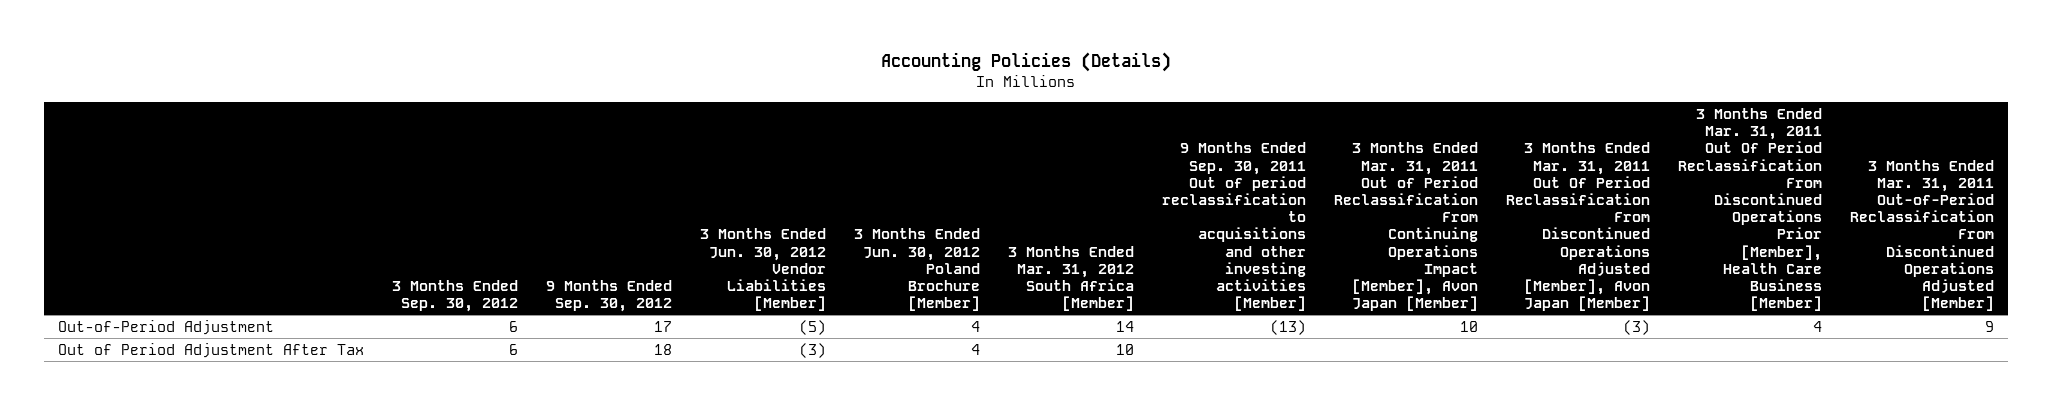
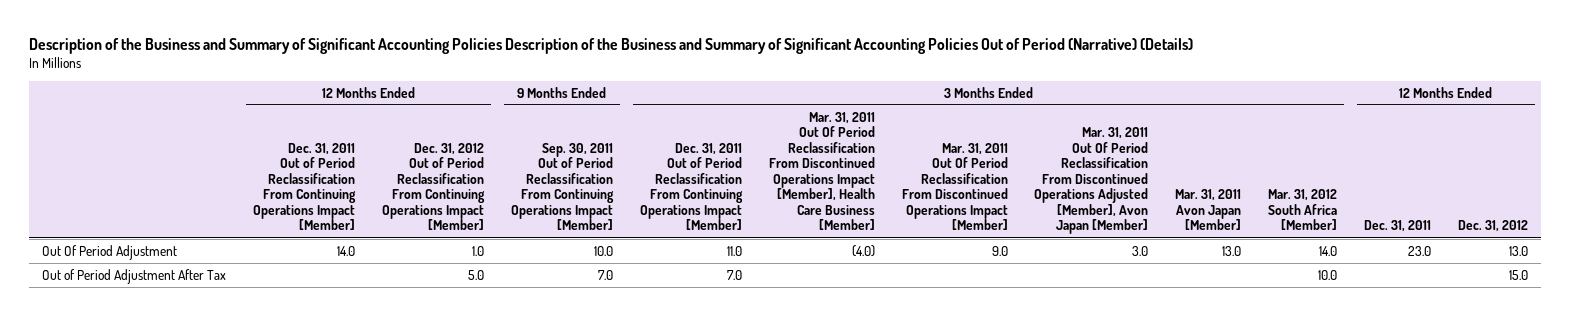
- Accounting Policies (Details)
+ Description of the Business and Summary of Significant Accounting Policies Description of the Business and Summary of Significant Accounting Policies Out of Period (Narrative) (Details)
- | 3 Months Ended Sep. 30, 2012 | 9 Months Ended Sep. 30, 2012 | 3 Months Ended Jun. 30, 2012 Vendor Liabilities [Member] | 3 Months Ended Jun. 30, 2012 Poland Brochure [Member] | 3 Months Ended Mar. 31, 2012 South Africa [Member] | 9 Months Ended Sep. 30, 2011 Out of period reclassification to acquisitions and other investing activities [Member] | 3 Months Ended Mar. 31, 2011 Out of Period Reclassification From Continuing Operations Impact [Member], Avon Japan [Member] | 3 Months Ended Mar. 31, 2011 Out Of Period Reclassification From Discontinued Operations Adjusted [Member], Avon Japan [Member] | 3 Months Ended Mar. 31, 2011 Out Of Period Reclassification From Discontinued Operations Prior [Member], Health Care Business [Member] | 3 Months Ended Mar. 31, 2011 Out-of-Period Reclassification From Discontinued Operations Adjusted [Member]
+ | 12 Months Ended Dec. 31, 2011 Out of Period Reclassification From Continuing Operations Impact [Member] | 12 Months Ended Dec. 31, 2012 Out of Period Reclassification From Continuing Operations Impact [Member] | 9 Months Ended Sep. 30, 2011 Out of Period Reclassification From Continuing Operations Impact [Member] | 3 Months Ended Dec. 31, 2011 Out of Period Reclassification From Continuing Operations Impact [Member] | 3 Months Ended Mar. 31, 2011 Out Of Period Reclassification From Discontinued Operations Impact [Member], Health Care Business [Member] | 3 Months Ended Mar. 31, 2011 Out Of Period Reclassification From Discontinued Operations Impact [Member] | 3 Months Ended Mar. 31, 2011 Out Of Period Reclassification From Discontinued Operations Adjusted [Member], Avon Japan [Member] | 3 Months Ended Mar. 31, 2011 Avon Japan [Member] | 3 Months Ended Mar. 31, 2012 South Africa [Member] | 12 Months Ended Dec. 31, 2011 | 12 Months Ended Dec. 31, 2012
- Out-of-Period Adjustment | 6 | 17 | (5) | 4 | 14 | (13) | 10 | (3) | 4 | 9
- Out of Period Adjustment After Tax | 6 | 18 | (3) | 4 | 10 | | | | |
+ Out Of Period Adjustment | 14.0 | 1.0 | 10.0 | 11.0 | (4.0) | 9.0 | 3.0 | 13.0 | 14.0 | 23.0 | 13.0
+ Out of Period Adjustment After Tax | | 5.0 | 7.0 | 7.0 | | | | | 10.0 | | 15.0

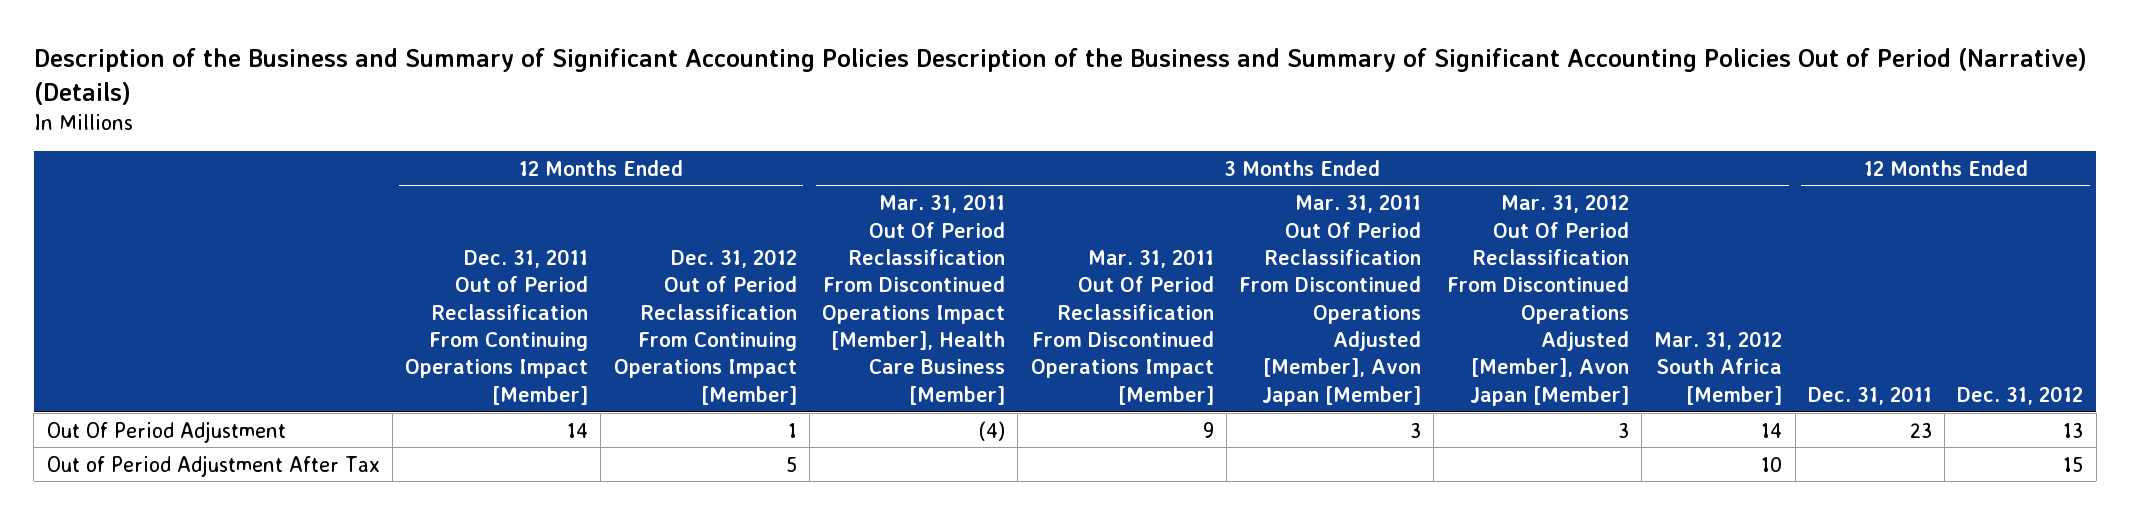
- | 12 Months Ended Dec. 31, 2011 Out of Period Reclassification From Continuing Operations Impact [Member] | 12 Months Ended Dec. 31, 2012 Out of Period Reclassification From Continuing Operations Impact [Member] | 9 Months Ended Sep. 30, 2011 Out of Period Reclassification From Continuing Operations Impact [Member] | 3 Months Ended Dec. 31, 2011 Out of Period Reclassification From Continuing Operations Impact [Member] | 3 Months Ended Mar. 31, 2011 Out Of Period Reclassification From Discontinued Operations Impact [Member], Health Care Business [Member] | 3 Months Ended Mar. 31, 2011 Out Of Period Reclassification From Discontinued Operations Impact [Member] | 3 Months Ended Mar. 31, 2011 Out Of Period Reclassification From Discontinued Operations Adjusted [Member], Avon Japan [Member] | 3 Months Ended Mar. 31, 2011 Avon Japan [Member] | 3 Months Ended Mar. 31, 2012 South Africa [Member] | 12 Months Ended Dec. 31, 2011 | 12 Months Ended Dec. 31, 2012
+ | 12 Months Ended Dec. 31, 2011 Out of Period Reclassification From Continuing Operations Impact [Member] | 12 Months Ended Dec. 31, 2012 Out of Period Reclassification From Continuing Operations Impact [Member] | 3 Months Ended Mar. 31, 2011 Out Of Period Reclassification From Discontinued Operations Impact [Member], Health Care Business [Member] | 3 Months Ended Mar. 31, 2011 Out Of Period Reclassification From Discontinued Operations Impact [Member] | 3 Months Ended Mar. 31, 2011 Out Of Period Reclassification From Discontinued Operations Adjusted [Member], Avon Japan [Member] | 3 Months Ended Mar. 31, 2012 Out Of Period Reclassification From Discontinued Operations Adjusted [Member], Avon Japan [Member] | 3 Months Ended Mar. 31, 2012 South Africa [Member] | 12 Months Ended Dec. 31, 2011 | 12 Months Ended Dec. 31, 2012
- Out Of Period Adjustment | 14.0 | 1.0 | 10.0 | 11.0 | (4.0) | 9.0 | 3.0 | 13.0 | 14.0 | 23.0 | 13.0
- Out of Period Adjustment After Tax | | 5.0 | 7.0 | 7.0 | | | | | 10.0 | | 15.0
+ Out Of Period Adjustment | 14 | 1 | (4) | 9 | 3 | 3 | 14 | 23 | 13
+ Out of Period Adjustment After Tax | | 5 | | | | | 10 | | 15

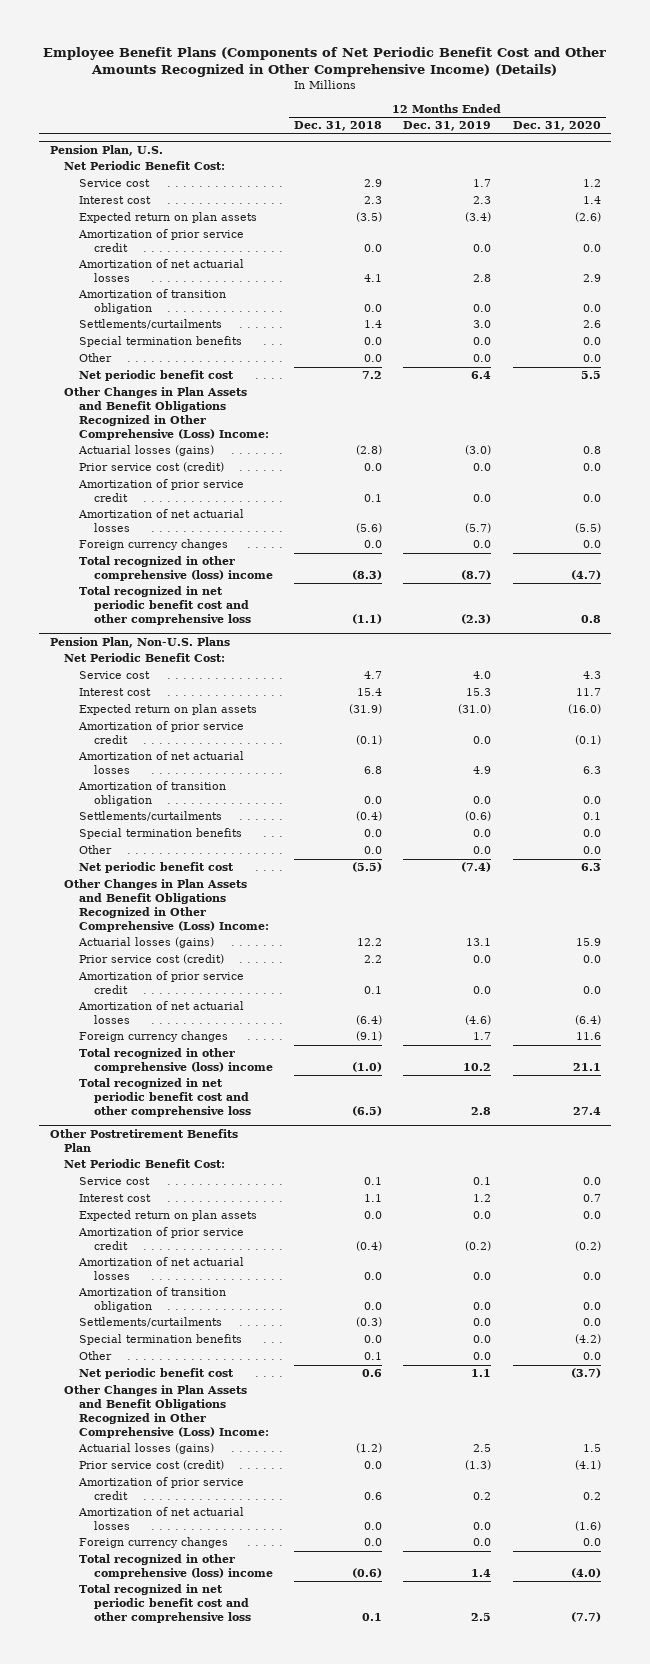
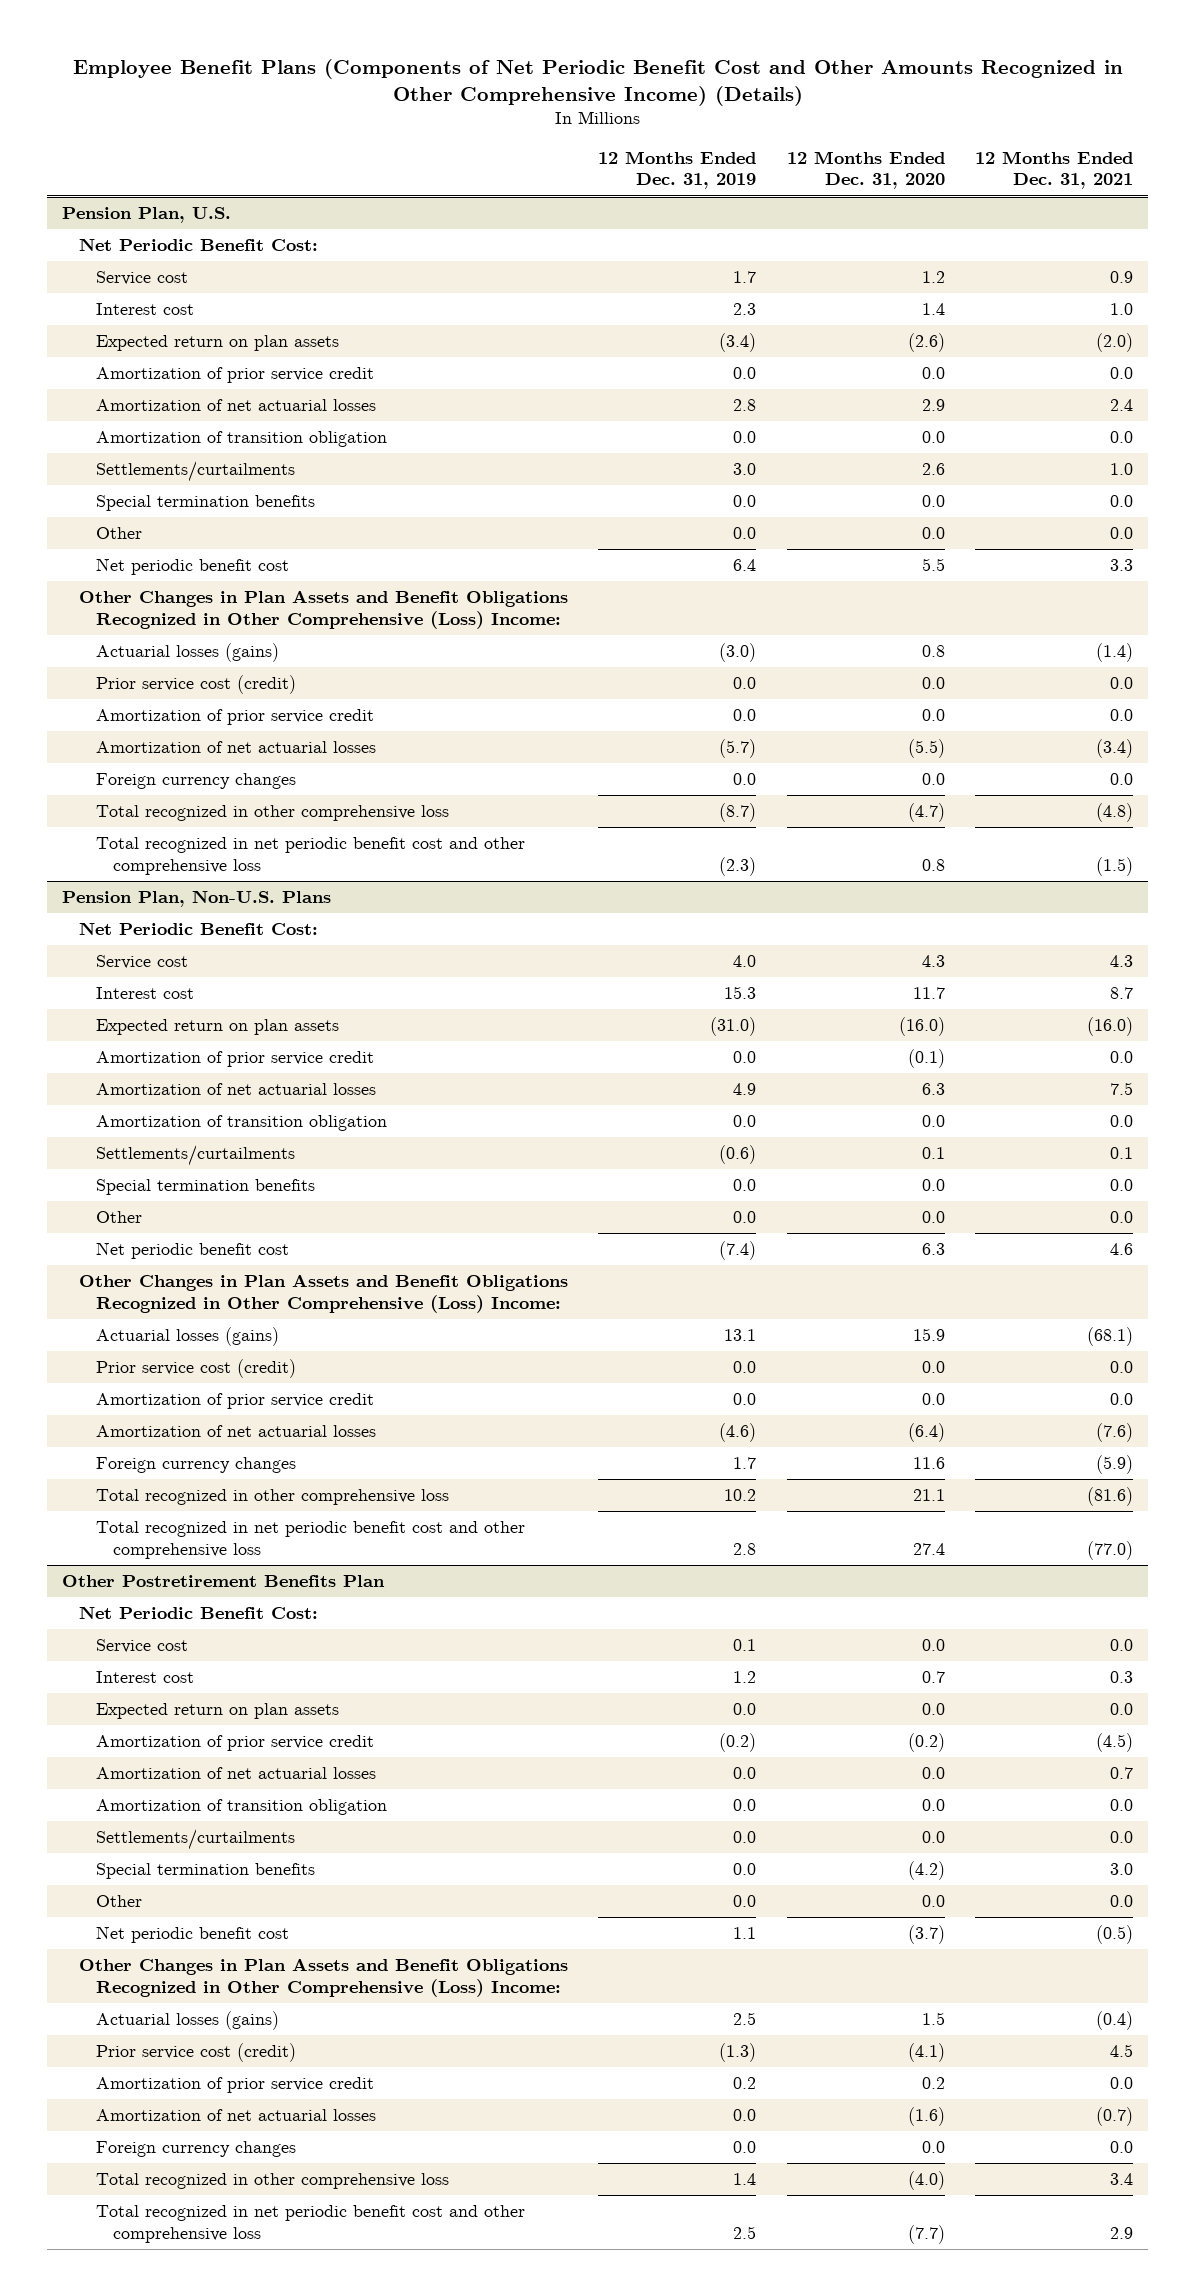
- | 12 Months Ended Dec. 31, 2018 | 12 Months Ended Dec. 31, 2019 | 12 Months Ended Dec. 31, 2020
+ | 12 Months Ended Dec. 31, 2019 | 12 Months Ended Dec. 31, 2020 | 12 Months Ended Dec. 31, 2021
@ Pension Plan, U.S.
- Total recognized in other comprehensive (loss) income | (8.3) | (8.7) | (4.7)
+ Total recognized in other comprehensive loss | (8.7) | (4.7) | (4.8)
@ Pension Plan, Non-U.S. Plans
- Total recognized in other comprehensive (loss) income | (1.0) | 10.2 | 21.1
+ Total recognized in other comprehensive loss | 10.2 | 21.1 | (81.6)
@ Other Postretirement Benefits Plan
- Total recognized in other comprehensive (loss) income | (0.6) | 1.4 | (4.0)
+ Total recognized in other comprehensive loss | 1.4 | (4.0) | 3.4

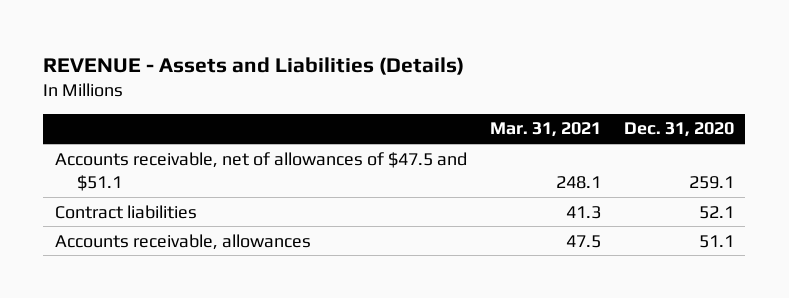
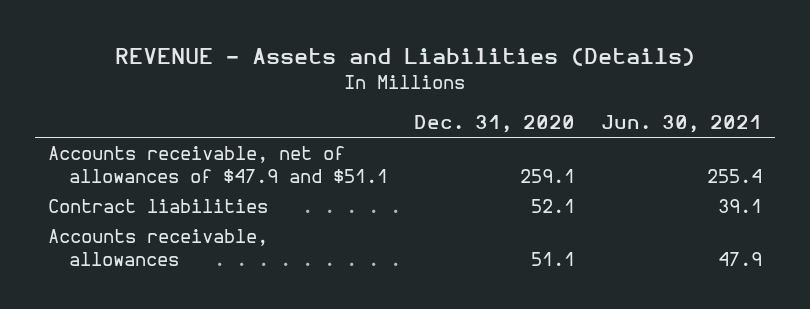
- | Mar. 31, 2021 | Dec. 31, 2020
+ | Dec. 31, 2020 | Jun. 30, 2021
- Accounts receivable, net of allowances of $47.5 and $51.1 | 248.1 | 259.1
+ Accounts receivable, net of allowances of $47.9 and $51.1 | 259.1 | 255.4

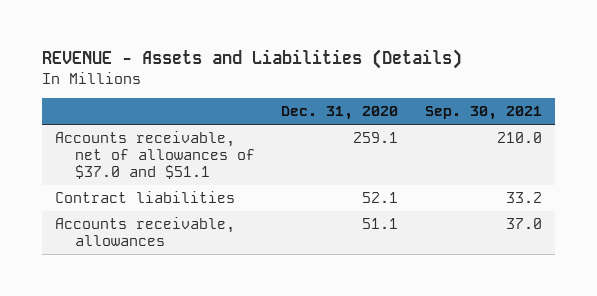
- | Dec. 31, 2020 | Jun. 30, 2021
+ | Dec. 31, 2020 | Sep. 30, 2021
- Accounts receivable, net of allowances of $47.9 and $51.1 | 259.1 | 255.4
+ Accounts receivable, net of allowances of $37.0 and $51.1 | 259.1 | 210.0

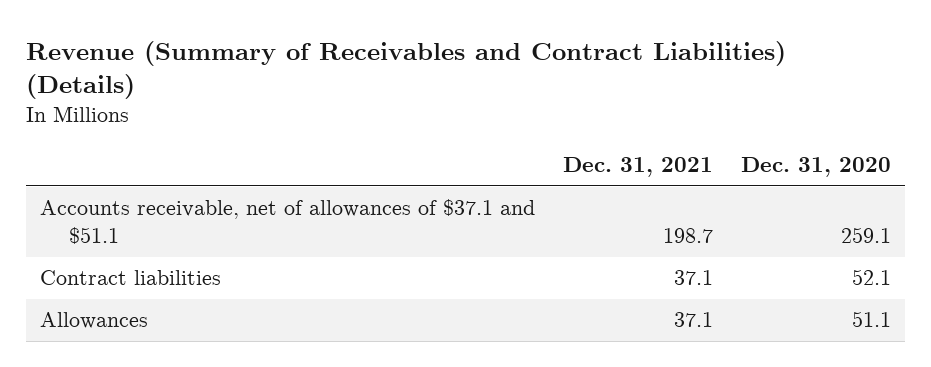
- REVENUE - Assets and Liabilities (Details)
+ Revenue (Summary of Receivables and Contract Liabilities) (Details)
- | Dec. 31, 2020 | Sep. 30, 2021
+ | Dec. 31, 2021 | Dec. 31, 2020
- Accounts receivable, net of allowances of $37.0 and $51.1 | 259.1 | 210.0
+ Accounts receivable, net of allowances of $37.1 and $51.1 | 198.7 | 259.1
- Accounts receivable, allowances | 51.1 | 37.0
+ Allowances | 37.1 | 51.1

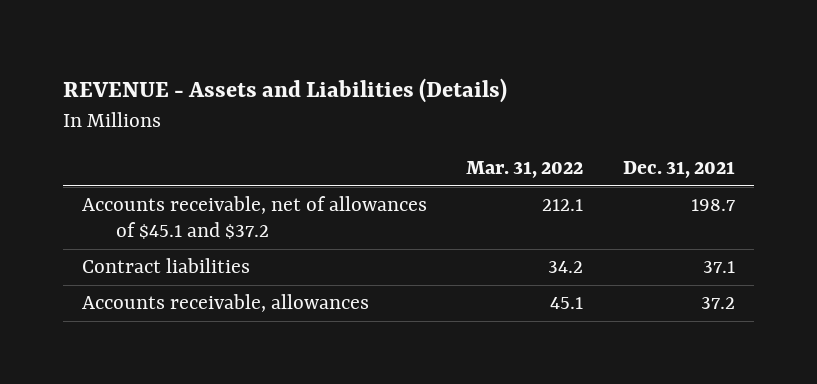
- Revenue (Summary of Receivables and Contract Liabilities) (Details)
+ REVENUE - Assets and Liabilities (Details)
- | Dec. 31, 2021 | Dec. 31, 2020
+ | Mar. 31, 2022 | Dec. 31, 2021
- Accounts receivable, net of allowances of $37.1 and $51.1 | 198.7 | 259.1
+ Accounts receivable, net of allowances of $45.1 and $37.2 | 212.1 | 198.7
- Allowances | 37.1 | 51.1
+ Accounts receivable, allowances | 45.1 | 37.2

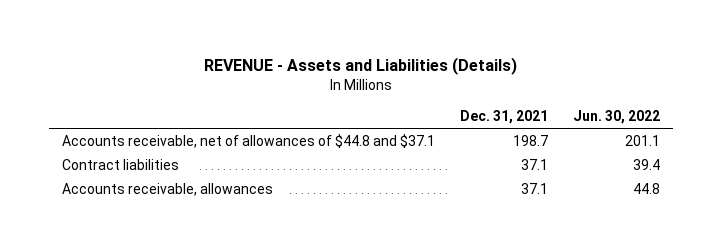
- | Mar. 31, 2022 | Dec. 31, 2021
+ | Dec. 31, 2021 | Jun. 30, 2022
- Accounts receivable, net of allowances of $45.1 and $37.2 | 212.1 | 198.7
+ Accounts receivable, net of allowances of $44.8 and $37.1 | 198.7 | 201.1
- Accounts receivable, allowances | 45.1 | 37.2
+ Accounts receivable, allowances | 37.1 | 44.8

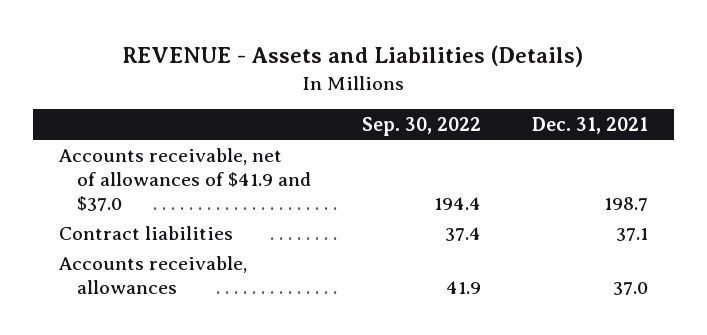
- | Dec. 31, 2021 | Jun. 30, 2022
+ | Sep. 30, 2022 | Dec. 31, 2021
- Accounts receivable, net of allowances of $44.8 and $37.1 | 198.7 | 201.1
+ Accounts receivable, net of allowances of $41.9 and $37.0 | 194.4 | 198.7
- Accounts receivable, allowances | 37.1 | 44.8
+ Accounts receivable, allowances | 41.9 | 37.0

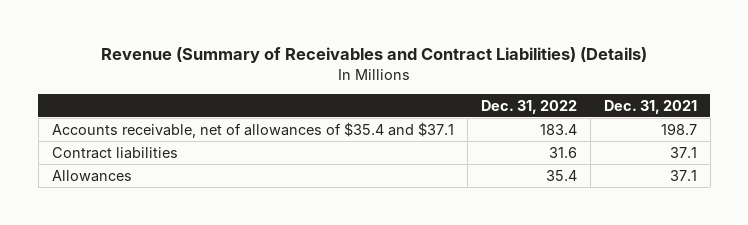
- REVENUE - Assets and Liabilities (Details)
+ Revenue (Summary of Receivables and Contract Liabilities) (Details)
- | Sep. 30, 2022 | Dec. 31, 2021
+ | Dec. 31, 2022 | Dec. 31, 2021
- Accounts receivable, net of allowances of $41.9 and $37.0 | 194.4 | 198.7
+ Accounts receivable, net of allowances of $35.4 and $37.1 | 183.4 | 198.7
- Accounts receivable, allowances | 41.9 | 37.0
+ Allowances | 35.4 | 37.1

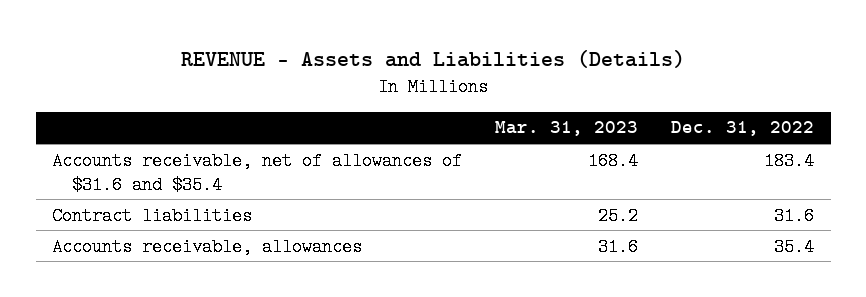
- Revenue (Summary of Receivables and Contract Liabilities) (Details)
+ REVENUE - Assets and Liabilities (Details)
- | Dec. 31, 2022 | Dec. 31, 2021
+ | Mar. 31, 2023 | Dec. 31, 2022
- Accounts receivable, net of allowances of $35.4 and $37.1 | 183.4 | 198.7
+ Accounts receivable, net of allowances of $31.6 and $35.4 | 168.4 | 183.4
- Allowances | 35.4 | 37.1
+ Accounts receivable, allowances | 31.6 | 35.4

